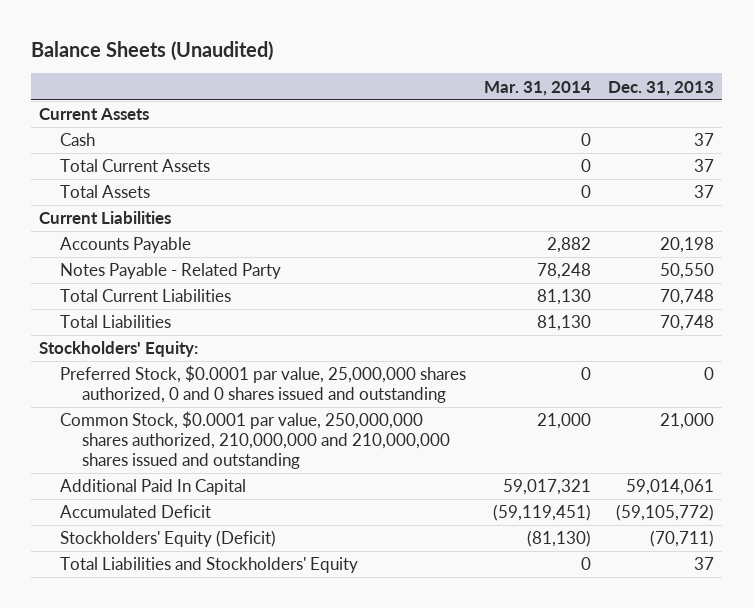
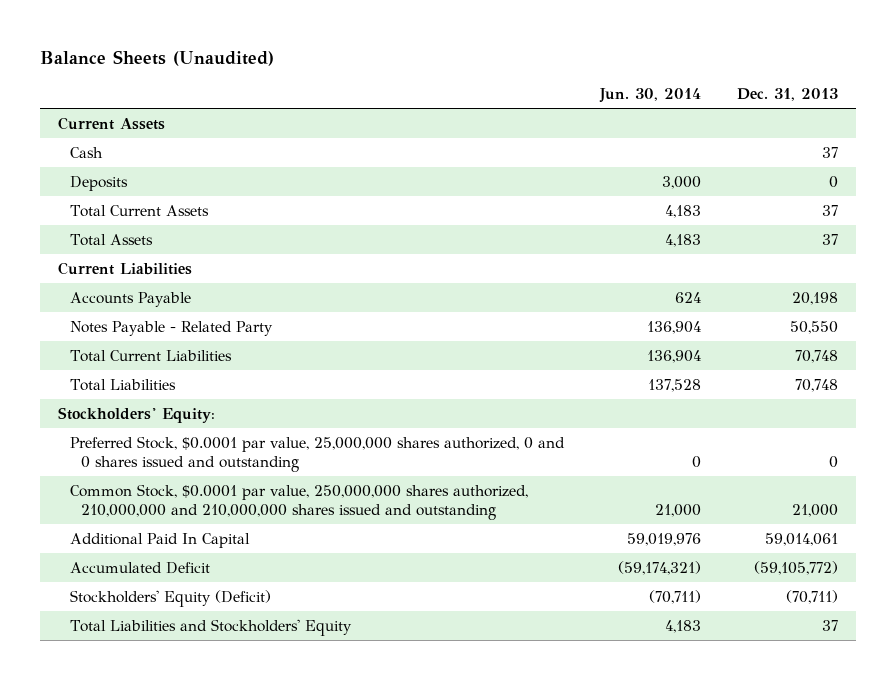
- | Mar. 31, 2014 | Dec. 31, 2013
+ | Jun. 30, 2014 | Dec. 31, 2013
+ Deposits | 3,000 | 0

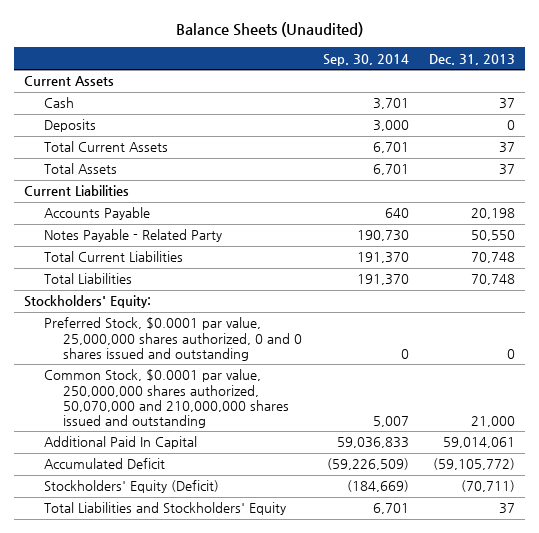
- | Jun. 30, 2014 | Dec. 31, 2013
+ | Sep. 30, 2014 | Dec. 31, 2013
- Common Stock, $0.0001 par value, 250,000,000 shares authorized, 210,000,000 and 210,000,000 shares issued and outstanding | 21,000 | 21,000
+ Common Stock, $0.0001 par value, 250,000,000 shares authorized, 50,070,000 and 210,000,000 shares issued and outstanding | 5,007 | 21,000

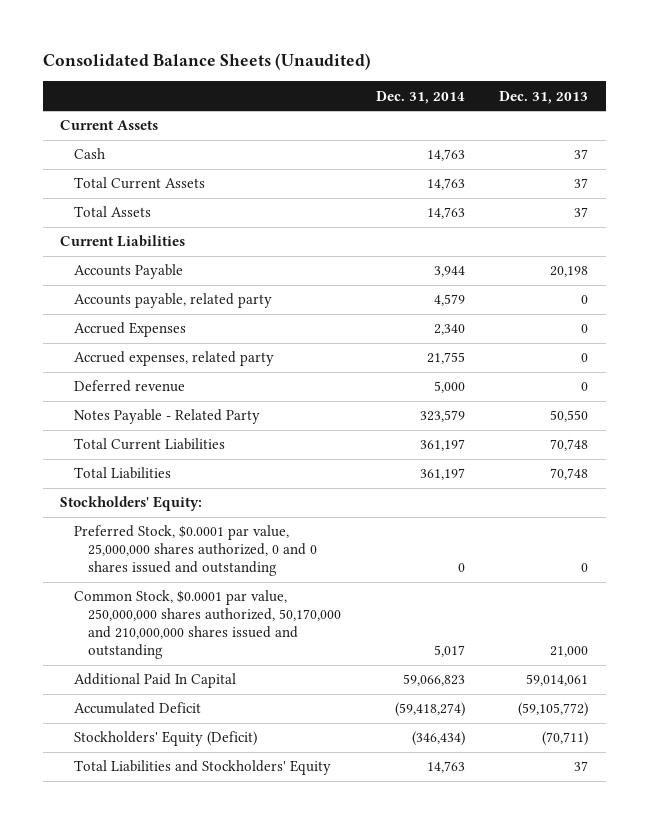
- Balance Sheets (Unaudited)
+ Consolidated Balance Sheets (Unaudited)
- | Sep. 30, 2014 | Dec. 31, 2013
+ | Dec. 31, 2014 | Dec. 31, 2013
- Deposits | 3,000 | 0
+ Accounts payable, related party | 4,579 | 0
+ Accrued Expenses | 2,340 | 0
+ Accrued expenses, related party | 21,755 | 0
+ Deferred revenue | 5,000 | 0
- Common Stock, $0.0001 par value, 250,000,000 shares authorized, 50,070,000 and 210,000,000 shares issued and outstanding | 5,007 | 21,000
+ Common Stock, $0.0001 par value, 250,000,000 shares authorized, 50,170,000 and 210,000,000 shares issued and outstanding | 5,017 | 21,000

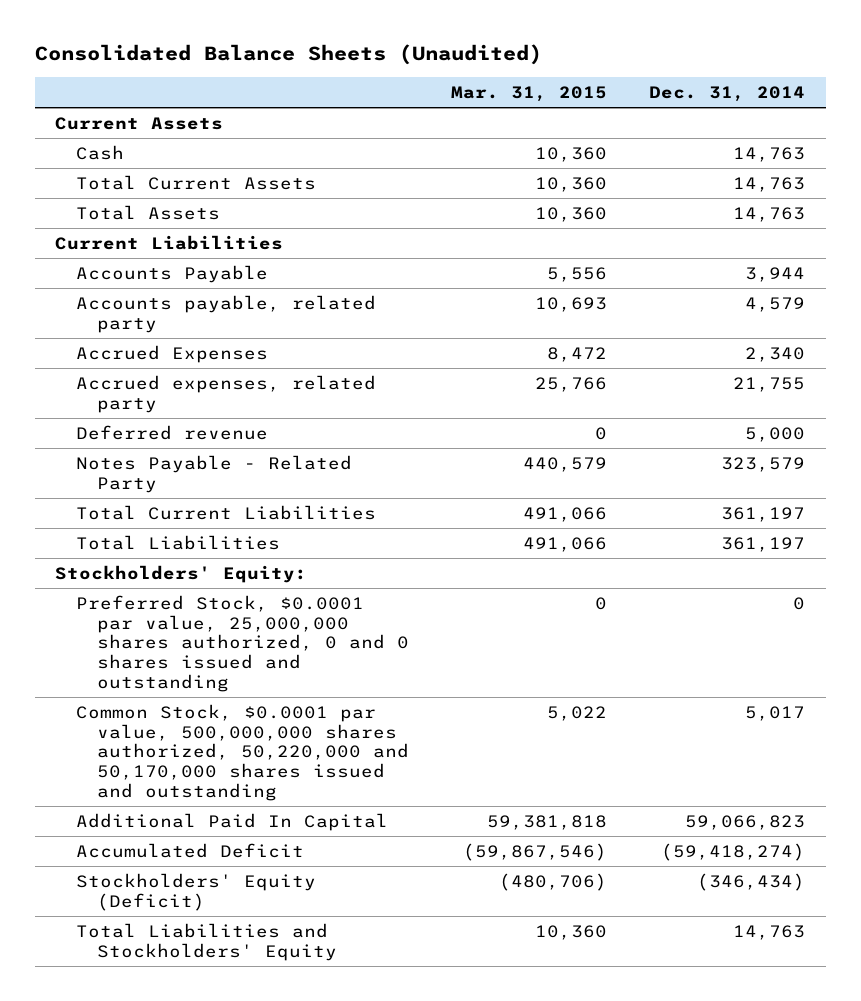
- | Dec. 31, 2014 | Dec. 31, 2013
+ | Mar. 31, 2015 | Dec. 31, 2014
- Common Stock, $0.0001 par value, 250,000,000 shares authorized, 50,170,000 and 210,000,000 shares issued and outstanding | 5,017 | 21,000
+ Common Stock, $0.0001 par value, 500,000,000 shares authorized, 50,220,000 and 50,170,000 shares issued and outstanding | 5,022 | 5,017

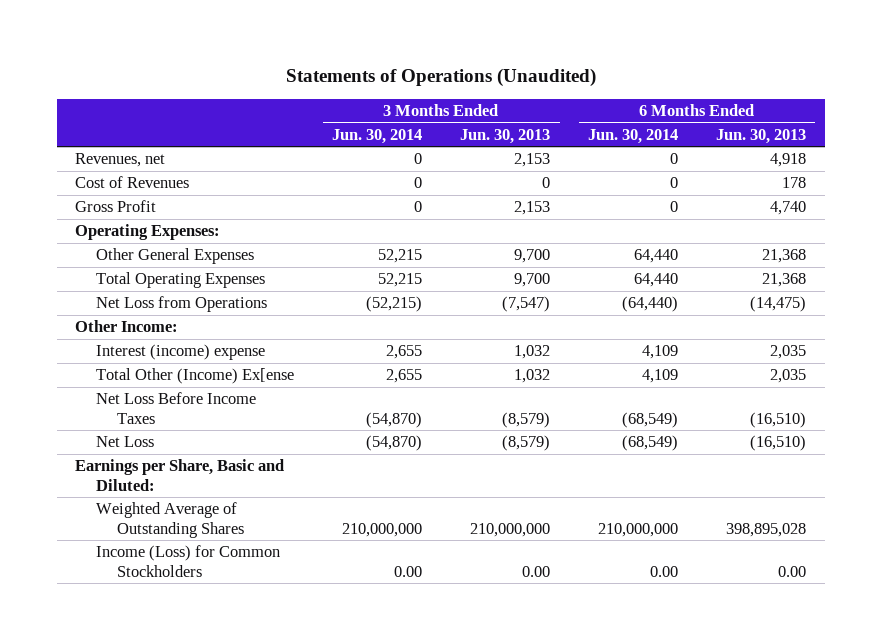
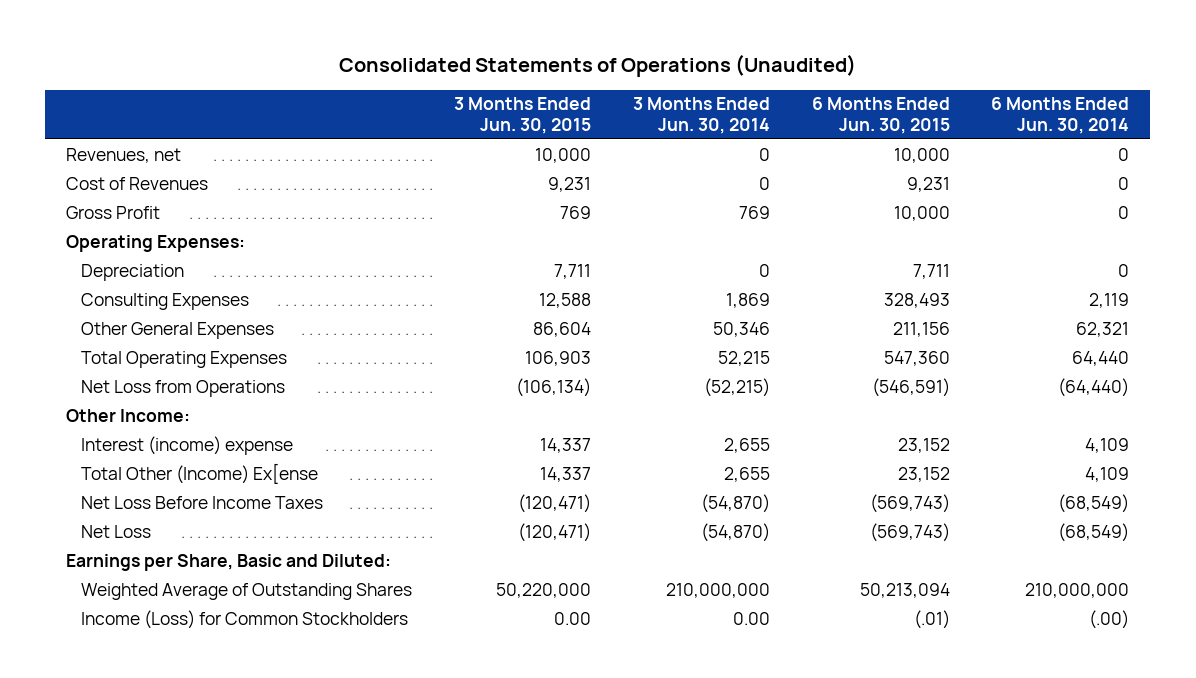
- Statements of Operations (Unaudited)
+ Consolidated Statements of Operations (Unaudited)
- | 3 Months Ended Jun. 30, 2014 | 3 Months Ended Jun. 30, 2013 | 6 Months Ended Jun. 30, 2014 | 6 Months Ended Jun. 30, 2013
+ | 3 Months Ended Jun. 30, 2015 | 3 Months Ended Jun. 30, 2014 | 6 Months Ended Jun. 30, 2015 | 6 Months Ended Jun. 30, 2014
- Gross Profit | 0 | 2,153 | 0 | 4,740
+ Gross Profit | 769 | 769 | 10,000 | 0
- Other General Expenses | 52,215 | 9,700 | 64,440 | 21,368
+ Depreciation | 7,711 | 0 | 7,711 | 0
+ Consulting Expenses | 12,588 | 1,869 | 328,493 | 2,119
+ Other General Expenses | 86,604 | 50,346 | 211,156 | 62,321
- Income (Loss) for Common Stockholders | 0.00 | 0.00 | 0.00 | 0.00
+ Income (Loss) for Common Stockholders | 0.00 | 0.00 | (.01) | (.00)

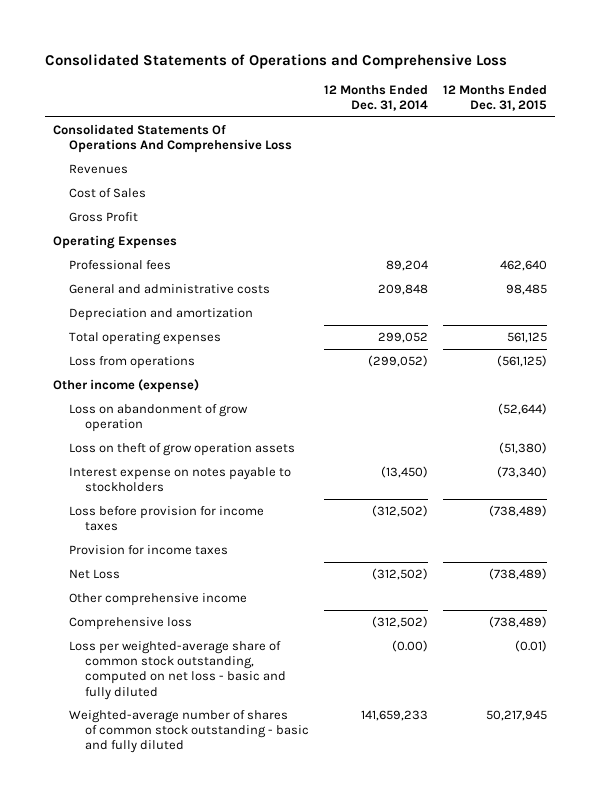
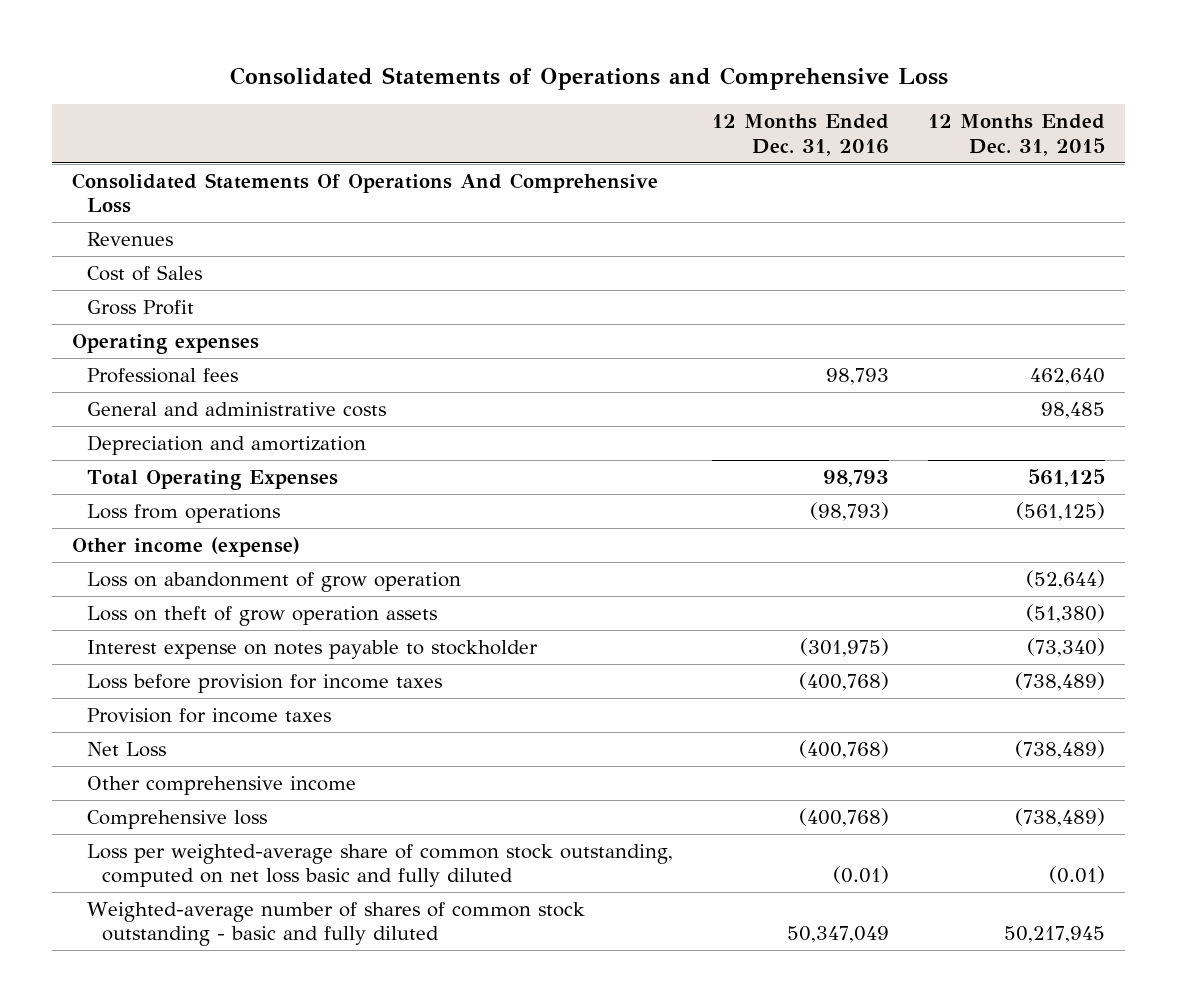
- | 12 Months Ended Dec. 31, 2014 | 12 Months Ended Dec. 31, 2015
+ | 12 Months Ended Dec. 31, 2016 | 12 Months Ended Dec. 31, 2015
- Operating Expenses
+ Operating expenses
- Total operating expenses | 299,052 | 561,125
+ Total Operating Expenses | 98,793 | 561,125
- Interest expense on notes payable to stockholders | (13,450) | (73,340)
+ Interest expense on notes payable to stockholder | (301,975) | (73,340)
- Loss per weighted-average share of common stock outstanding, computed on net loss - basic and fully diluted | (0.00) | (0.01)
+ Loss per weighted-average share of common stock outstanding, computed on net loss basic and fully diluted | (0.01) | (0.01)

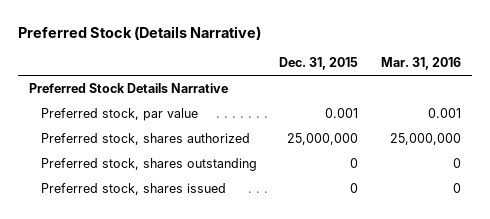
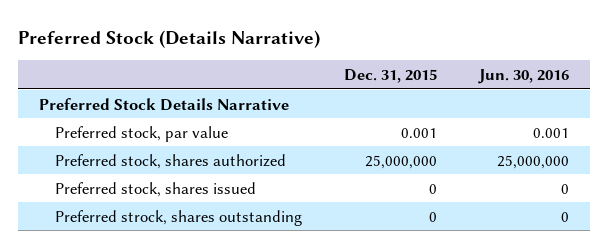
- | Dec. 31, 2015 | Mar. 31, 2016
+ | Dec. 31, 2015 | Jun. 30, 2016
- Preferred stock, shares outstanding | 0 | 0
+ Preferred strock, shares outstanding | 0 | 0

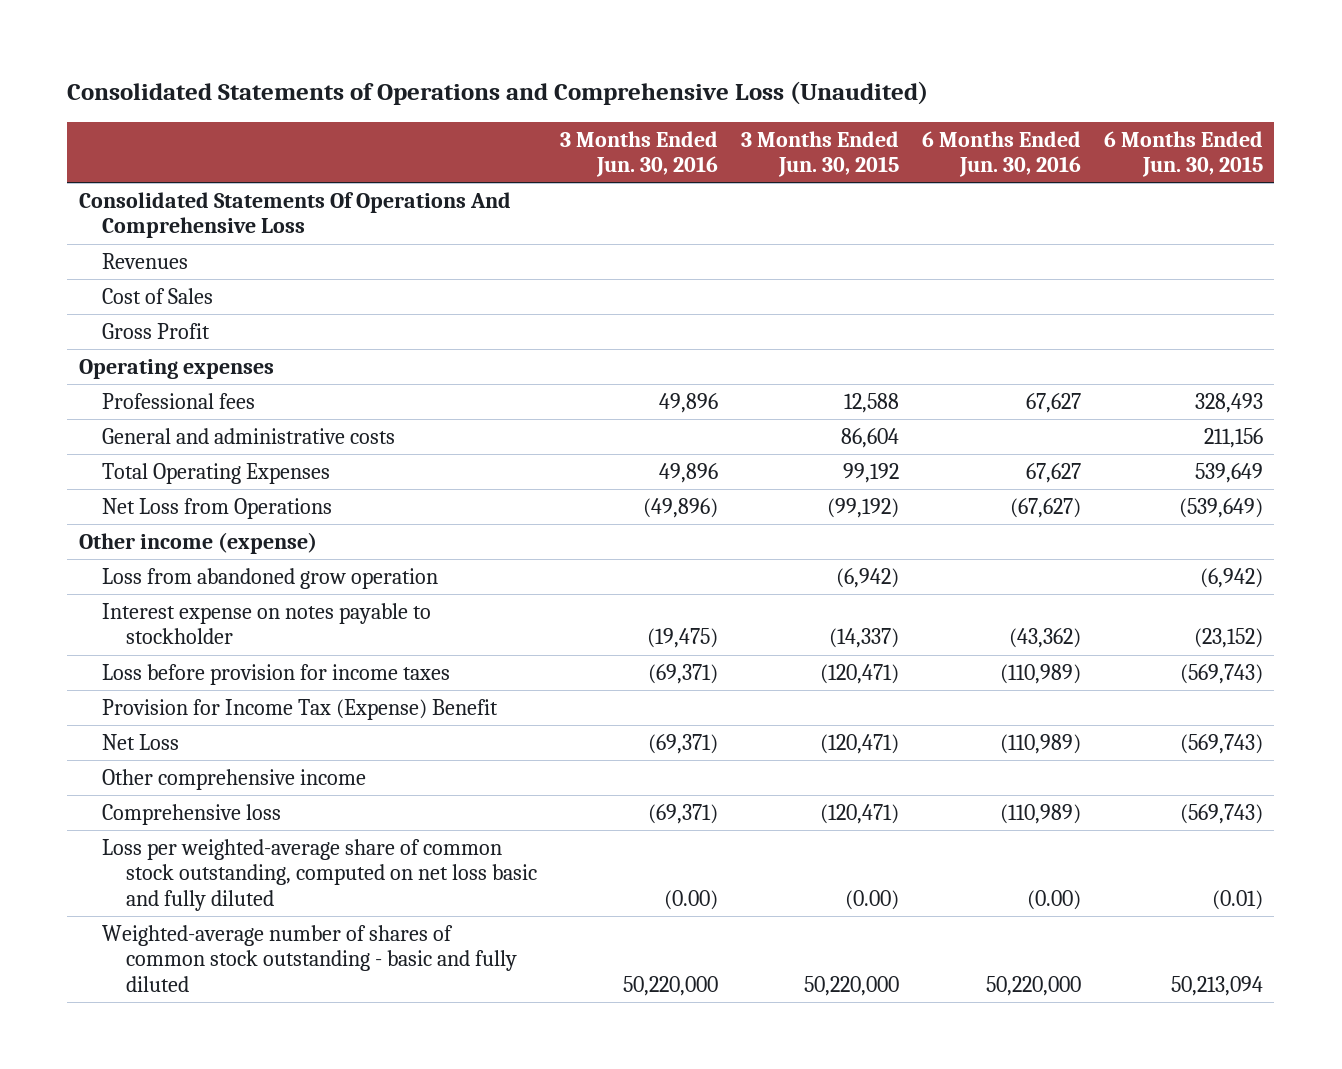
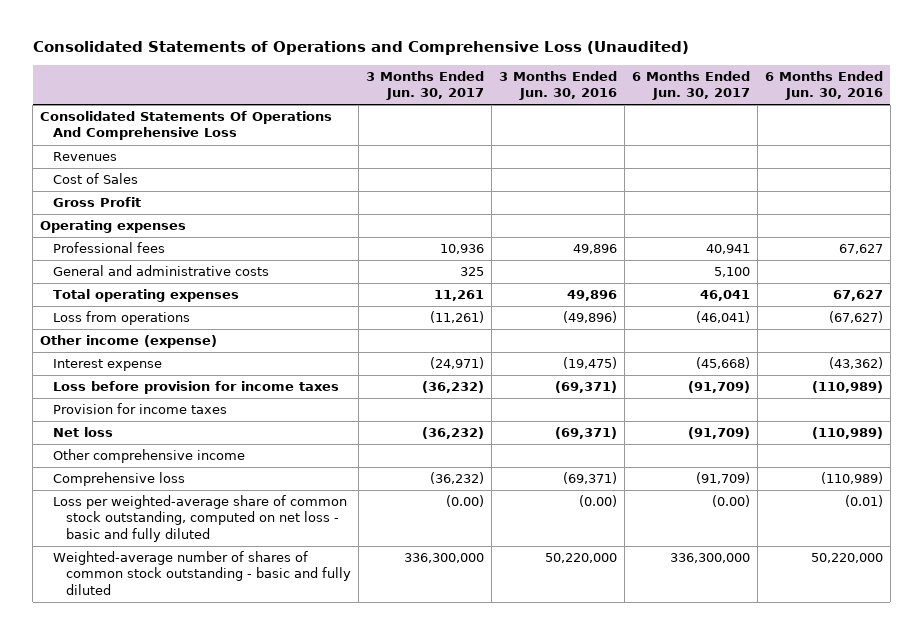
- | 3 Months Ended Jun. 30, 2016 | 3 Months Ended Jun. 30, 2015 | 6 Months Ended Jun. 30, 2016 | 6 Months Ended Jun. 30, 2015
+ | 3 Months Ended Jun. 30, 2017 | 3 Months Ended Jun. 30, 2016 | 6 Months Ended Jun. 30, 2017 | 6 Months Ended Jun. 30, 2016
- Total Operating Expenses | 49,896 | 99,192 | 67,627 | 539,649
- Net Loss from Operations | (49,896) | (99,192) | (67,627) | (539,649)
+ Total operating expenses | 11,261 | 49,896 | 46,041 | 67,627
+ Loss from operations | (11,261) | (49,896) | (46,041) | (67,627)
- Loss from abandoned grow operation | | (6,942) | | (6,942)
- Interest expense on notes payable to stockholder | (19,475) | (14,337) | (43,362) | (23,152)
+ Interest expense | (24,971) | (19,475) | (45,668) | (43,362)
- Provision for Income Tax (Expense) Benefit
- Net Loss | (69,371) | (120,471) | (110,989) | (569,743)
+ Provision for income taxes
+ Net loss | (36,232) | (69,371) | (91,709) | (110,989)
- Loss per weighted-average share of common stock outstanding, computed on net loss basic and fully diluted | (0.00) | (0.00) | (0.00) | (0.01)
+ Loss per weighted-average share of common stock outstanding, computed on net loss - basic and fully diluted | (0.00) | (0.00) | (0.00) | (0.01)

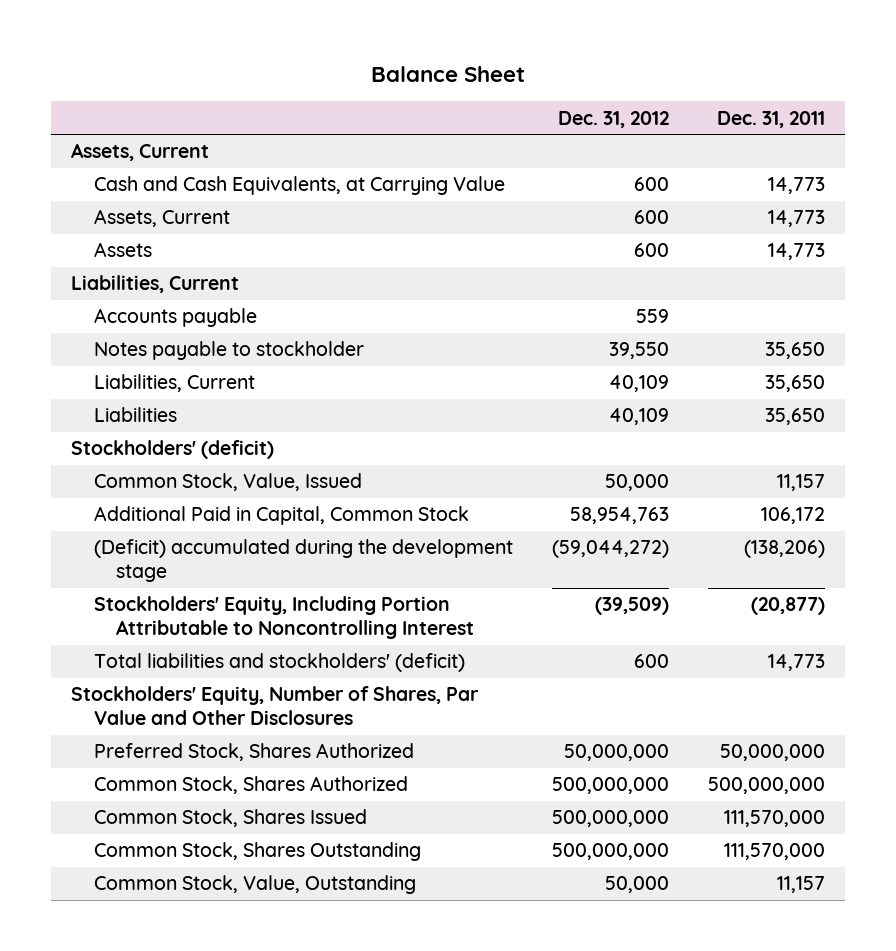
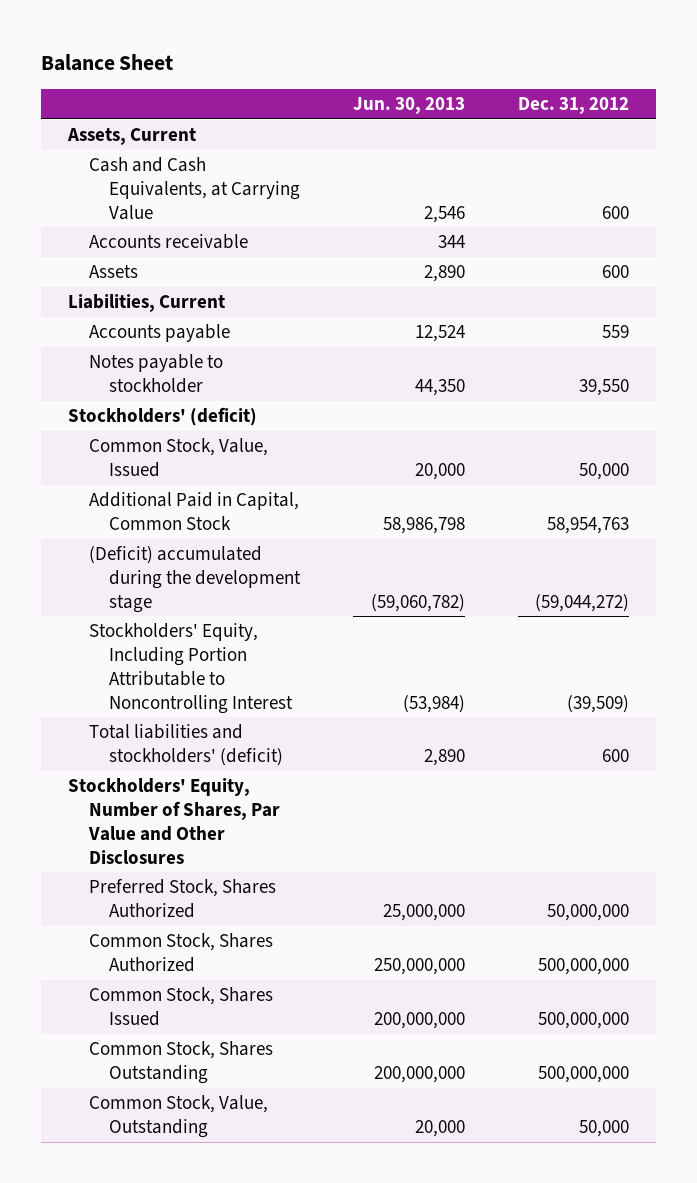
- | Dec. 31, 2012 | Dec. 31, 2011
+ | Jun. 30, 2013 | Dec. 31, 2012
- Assets, Current | 600 | 14,773
+ Accounts receivable | 344 |
- Liabilities, Current | 40,109 | 35,650
- Liabilities | 40,109 | 35,650

